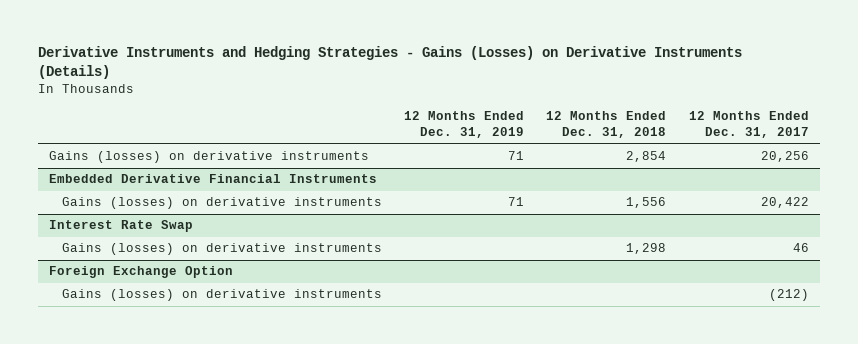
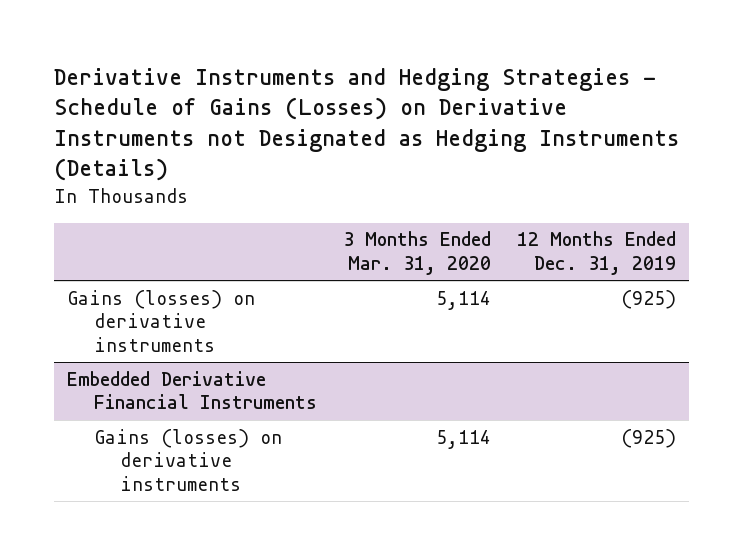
- Derivative Instruments and Hedging Strategies - Gains (Losses) on Derivative Instruments (Details)
+ Derivative Instruments and Hedging Strategies - Schedule of Gains (Losses) on Derivative Instruments not Designated as Hedging Instruments (Details)
- | 12 Months Ended Dec. 31, 2019 | 12 Months Ended Dec. 31, 2018 | 12 Months Ended Dec. 31, 2017
+ | 3 Months Ended Mar. 31, 2020 | 12 Months Ended Dec. 31, 2019
- Gains (losses) on derivative instruments | 71 | 2,854 | 20,256
+ Gains (losses) on derivative instruments | 5,114 | (925)
@ Embedded Derivative Financial Instruments
- Gains (losses) on derivative instruments | 71 | 1,556 | 20,422
- Interest Rate Swap
- Gains (losses) on derivative instruments | | 1,298 | 46
- Foreign Exchange Option
- Gains (losses) on derivative instruments | | | (212)
@ Embedded Derivative Financial Instruments
+ Gains (losses) on derivative instruments | 5,114 | (925)

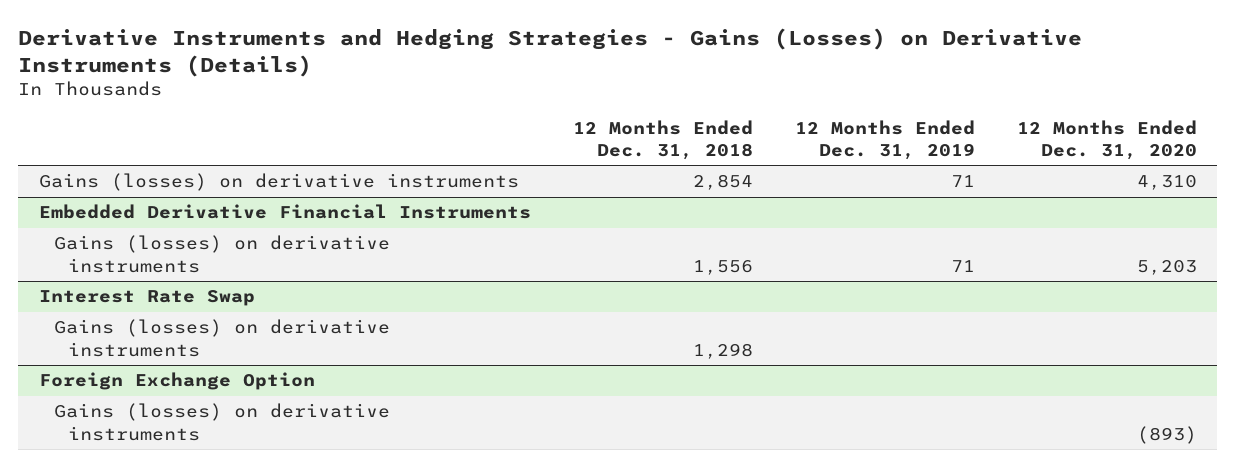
- Derivative Instruments and Hedging Strategies - Schedule of Gains (Losses) on Derivative Instruments not Designated as Hedging Instruments (Details)
+ Derivative Instruments and Hedging Strategies - Gains (Losses) on Derivative Instruments (Details)
- | 3 Months Ended Mar. 31, 2020 | 12 Months Ended Dec. 31, 2019
+ | 12 Months Ended Dec. 31, 2018 | 12 Months Ended Dec. 31, 2019 | 12 Months Ended Dec. 31, 2020
- Gains (losses) on derivative instruments | 5,114 | (925)
+ Gains (losses) on derivative instruments | 2,854 | 71 | 4,310
@ Embedded Derivative Financial Instruments
- Gains (losses) on derivative instruments | 5,114 | (925)
+ Gains (losses) on derivative instruments | 1,556 | 71 | 5,203
+ Interest Rate Swap
+ Gains (losses) on derivative instruments | 1,298 | |
+ Foreign Exchange Option
+ Gains (losses) on derivative instruments | | | (893)

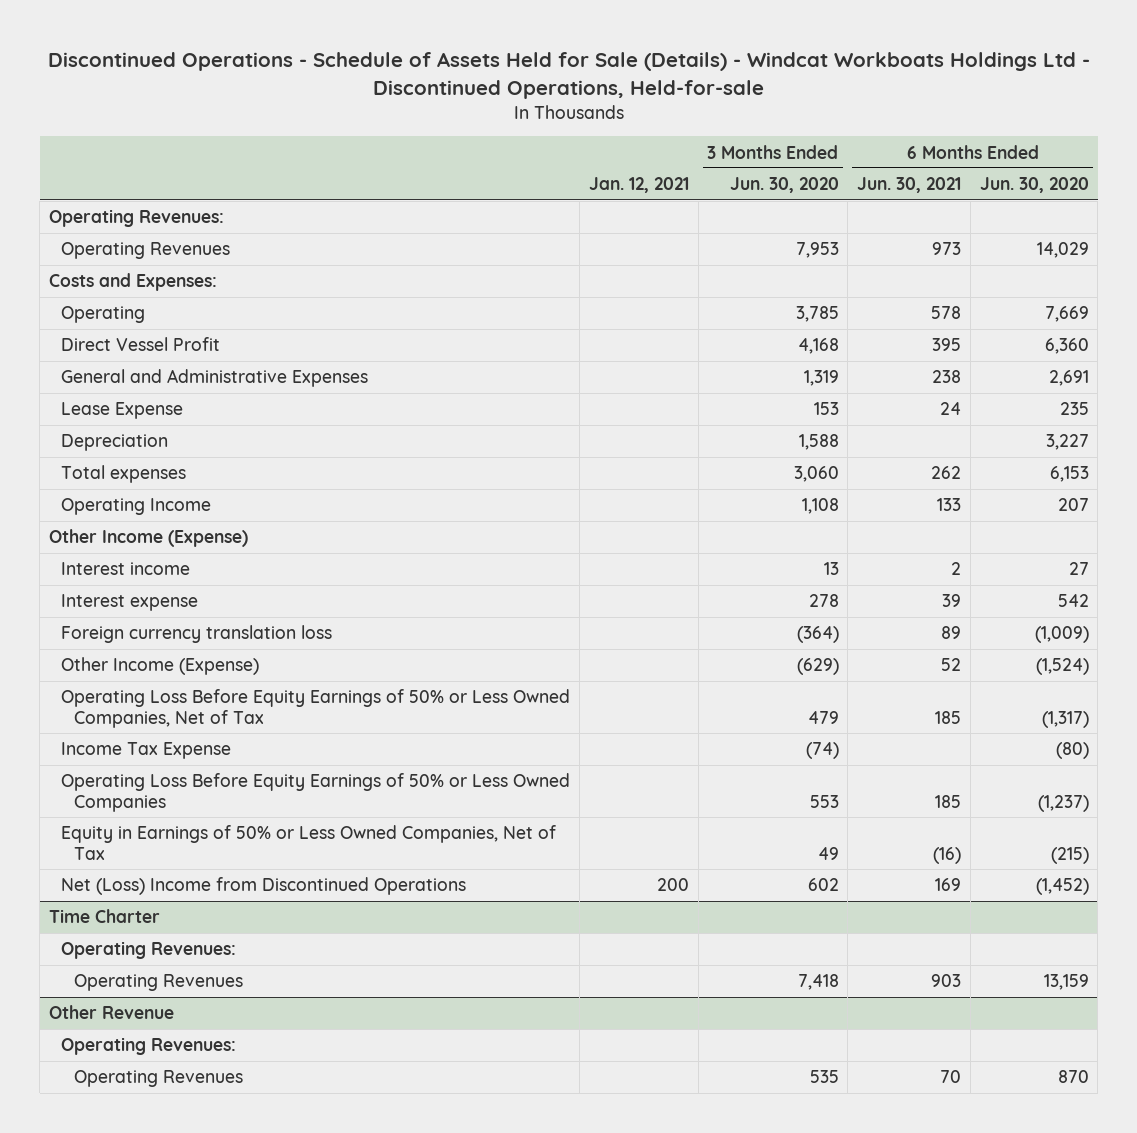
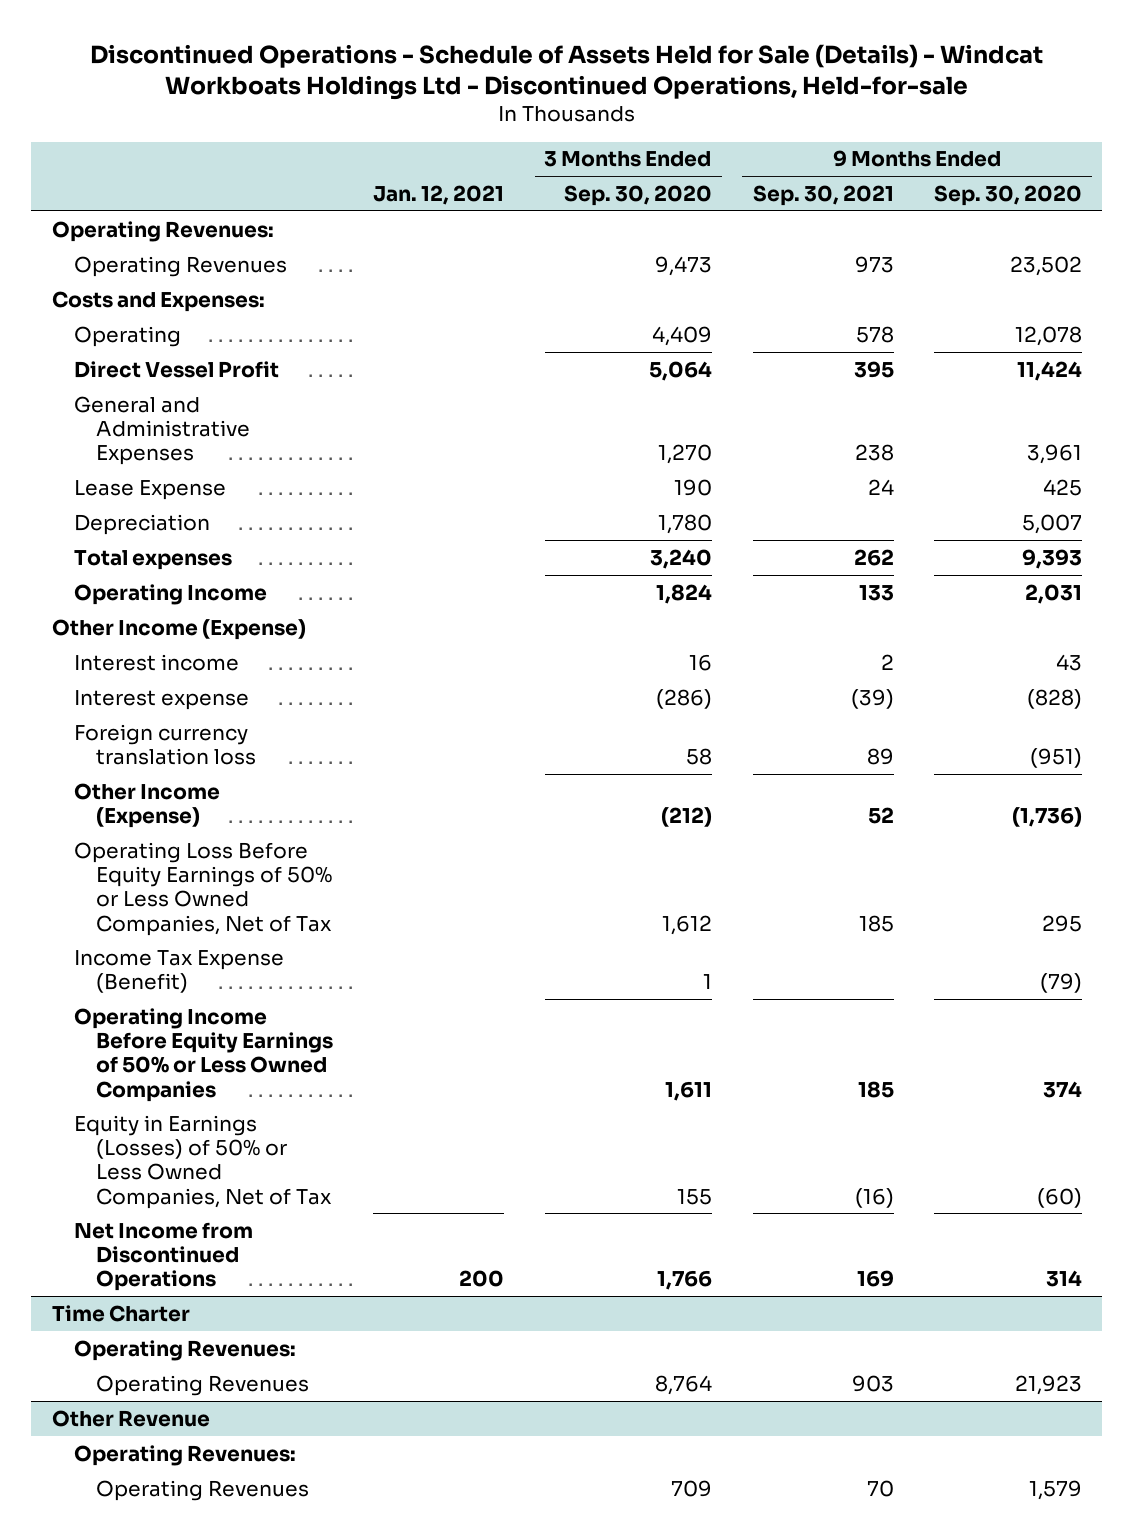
- | Jan. 12, 2021 | 3 Months Ended Jun. 30, 2020 | 6 Months Ended Jun. 30, 2021 | 6 Months Ended Jun. 30, 2020
+ | Jan. 12, 2021 | 3 Months Ended Sep. 30, 2020 | 9 Months Ended Sep. 30, 2021 | 9 Months Ended Sep. 30, 2020
- Income Tax Expense | | (74) | | (80)
- Operating Loss Before Equity Earnings of 50% or Less Owned Companies | | 553 | 185 | (1,237)
- Equity in Earnings of 50% or Less Owned Companies, Net of Tax | | 49 | (16) | (215)
- Net (Loss) Income from Discontinued Operations | 200 | 602 | 169 | (1,452)
+ Income Tax Expense (Benefit) | | 1 | | (79)
+ Operating Income Before Equity Earnings of 50% or Less Owned Companies | | 1,611 | 185 | 374
+ Equity in Earnings (Losses) of 50% or Less Owned Companies, Net of Tax | | 155 | (16) | (60)
+ Net Income from Discontinued Operations | 200 | 1,766 | 169 | 314

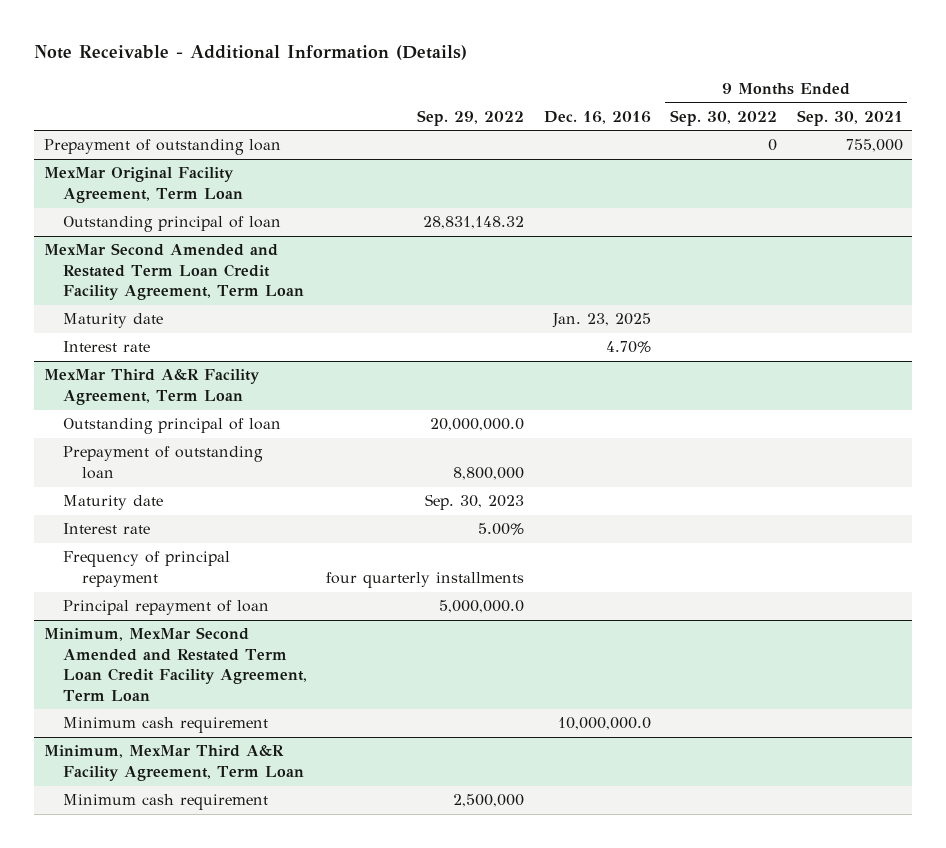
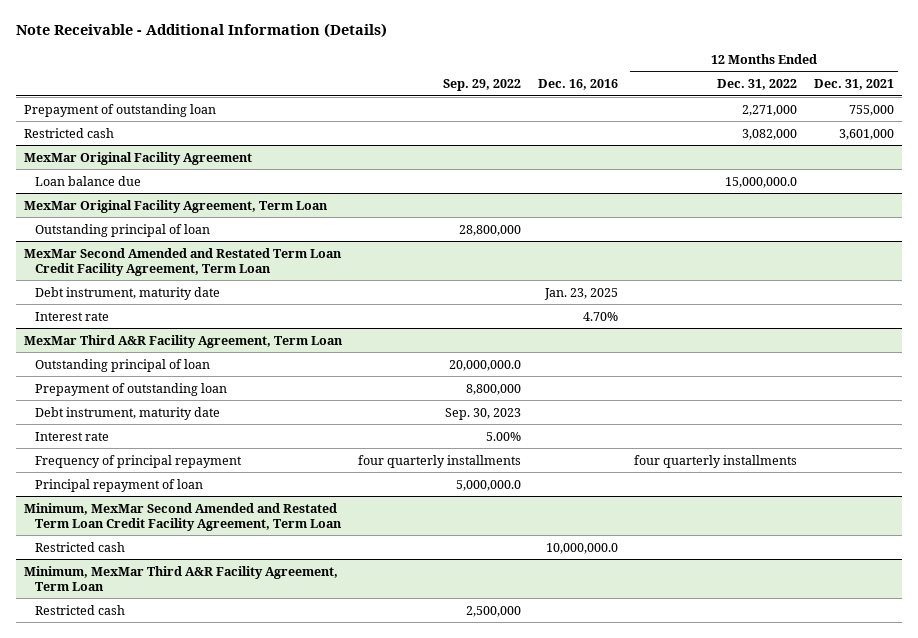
- | Sep. 29, 2022 | Dec. 16, 2016 | 9 Months Ended Sep. 30, 2022 | 9 Months Ended Sep. 30, 2021
+ | Sep. 29, 2022 | Dec. 16, 2016 | 12 Months Ended Dec. 31, 2022 | 12 Months Ended Dec. 31, 2021
+ Restricted cash | | | 3,082,000 | 3,601,000
+ MexMar Original Facility Agreement
+ Loan balance due | | | 15,000,000.0 |
@ MexMar Original Facility Agreement, Term Loan
- Outstanding principal of loan | 28,831,148.32 | | |
+ Outstanding principal of loan | 28,800,000 | | |
@ MexMar Second Amended and Restated Term Loan Credit Facility Agreement, Term Loan
- Maturity date | | Jan. 23, 2025 | |
+ Debt instrument, maturity date | | Jan. 23, 2025 | |
@ MexMar Third A&R Facility Agreement, Term Loan
- Maturity date | Sep. 30, 2023 | | |
+ Debt instrument, maturity date | Sep. 30, 2023 | | |
@ Minimum, MexMar Second Amended and Restated Term Loan Credit Facility Agreement, Term Loan
- Minimum cash requirement | | 10,000,000.0 | |
+ Restricted cash | | 10,000,000.0 | |
@ Minimum, MexMar Third A&R Facility Agreement, Term Loan
- Minimum cash requirement | 2,500,000 | | |
+ Restricted cash | 2,500,000 | | |

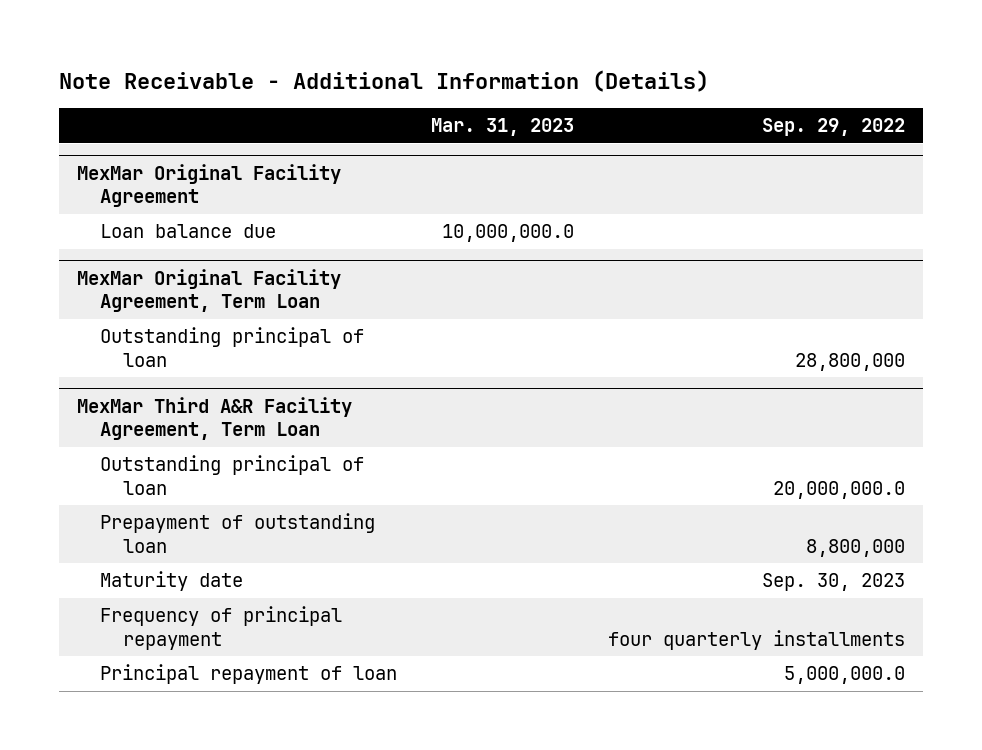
- | Sep. 29, 2022 | Dec. 16, 2016 | 12 Months Ended Dec. 31, 2022 | 12 Months Ended Dec. 31, 2021
+ | Mar. 31, 2023 | Sep. 29, 2022
- Prepayment of outstanding loan | | | 2,271,000 | 755,000
- Restricted cash | | | 3,082,000 | 3,601,000
- MexMar Second Amended and Restated Term Loan Credit Facility Agreement, Term Loan
- Debt instrument, maturity date | | Jan. 23, 2025 | |
- Interest rate | | 4.70% | |
@ MexMar Third A&R Facility Agreement, Term Loan
- Debt instrument, maturity date | Sep. 30, 2023 | | |
- Interest rate | 5.00% | | |
+ Maturity date | | Sep. 30, 2023
- Minimum, MexMar Second Amended and Restated Term Loan Credit Facility Agreement, Term Loan
- Restricted cash | | 10,000,000.0 | |
- Minimum, MexMar Third A&R Facility Agreement, Term Loan
- Restricted cash | 2,500,000 | | |

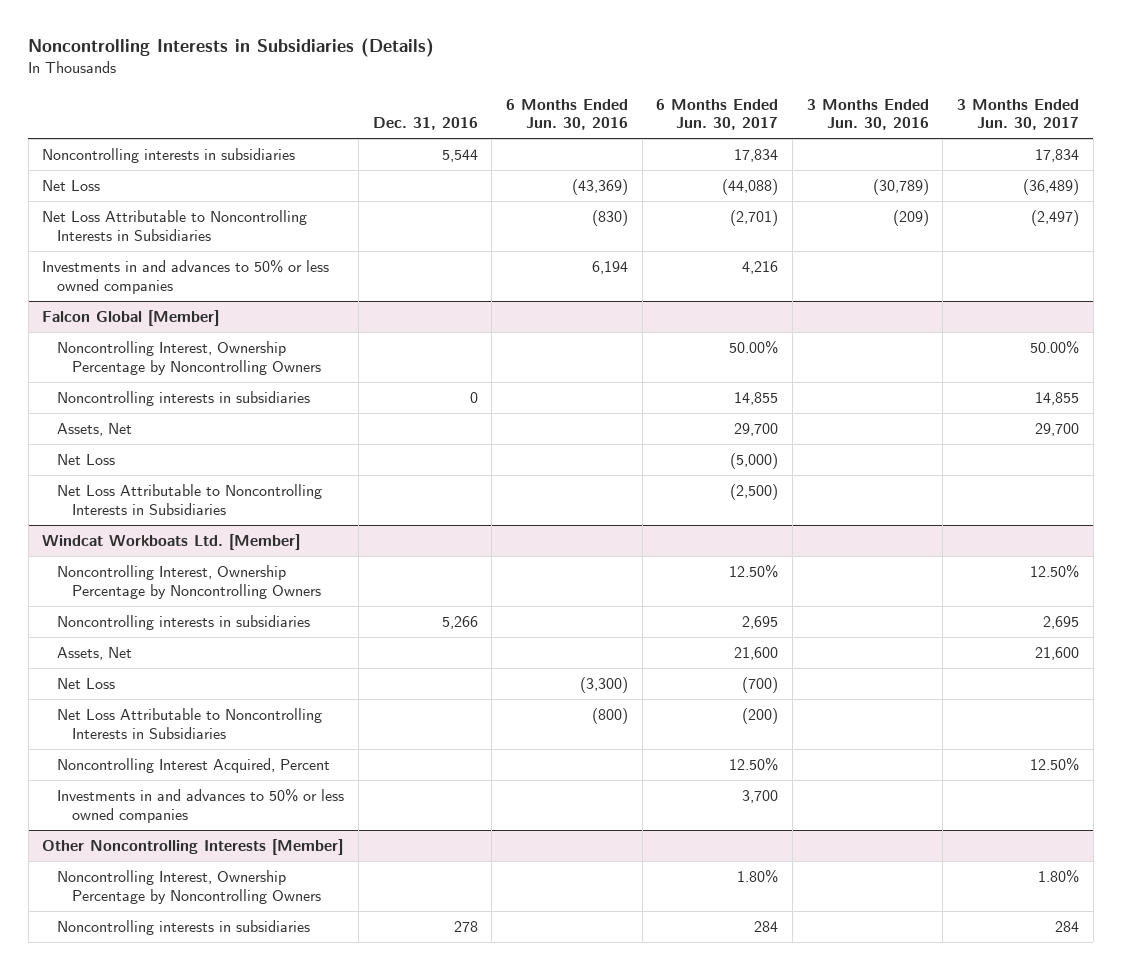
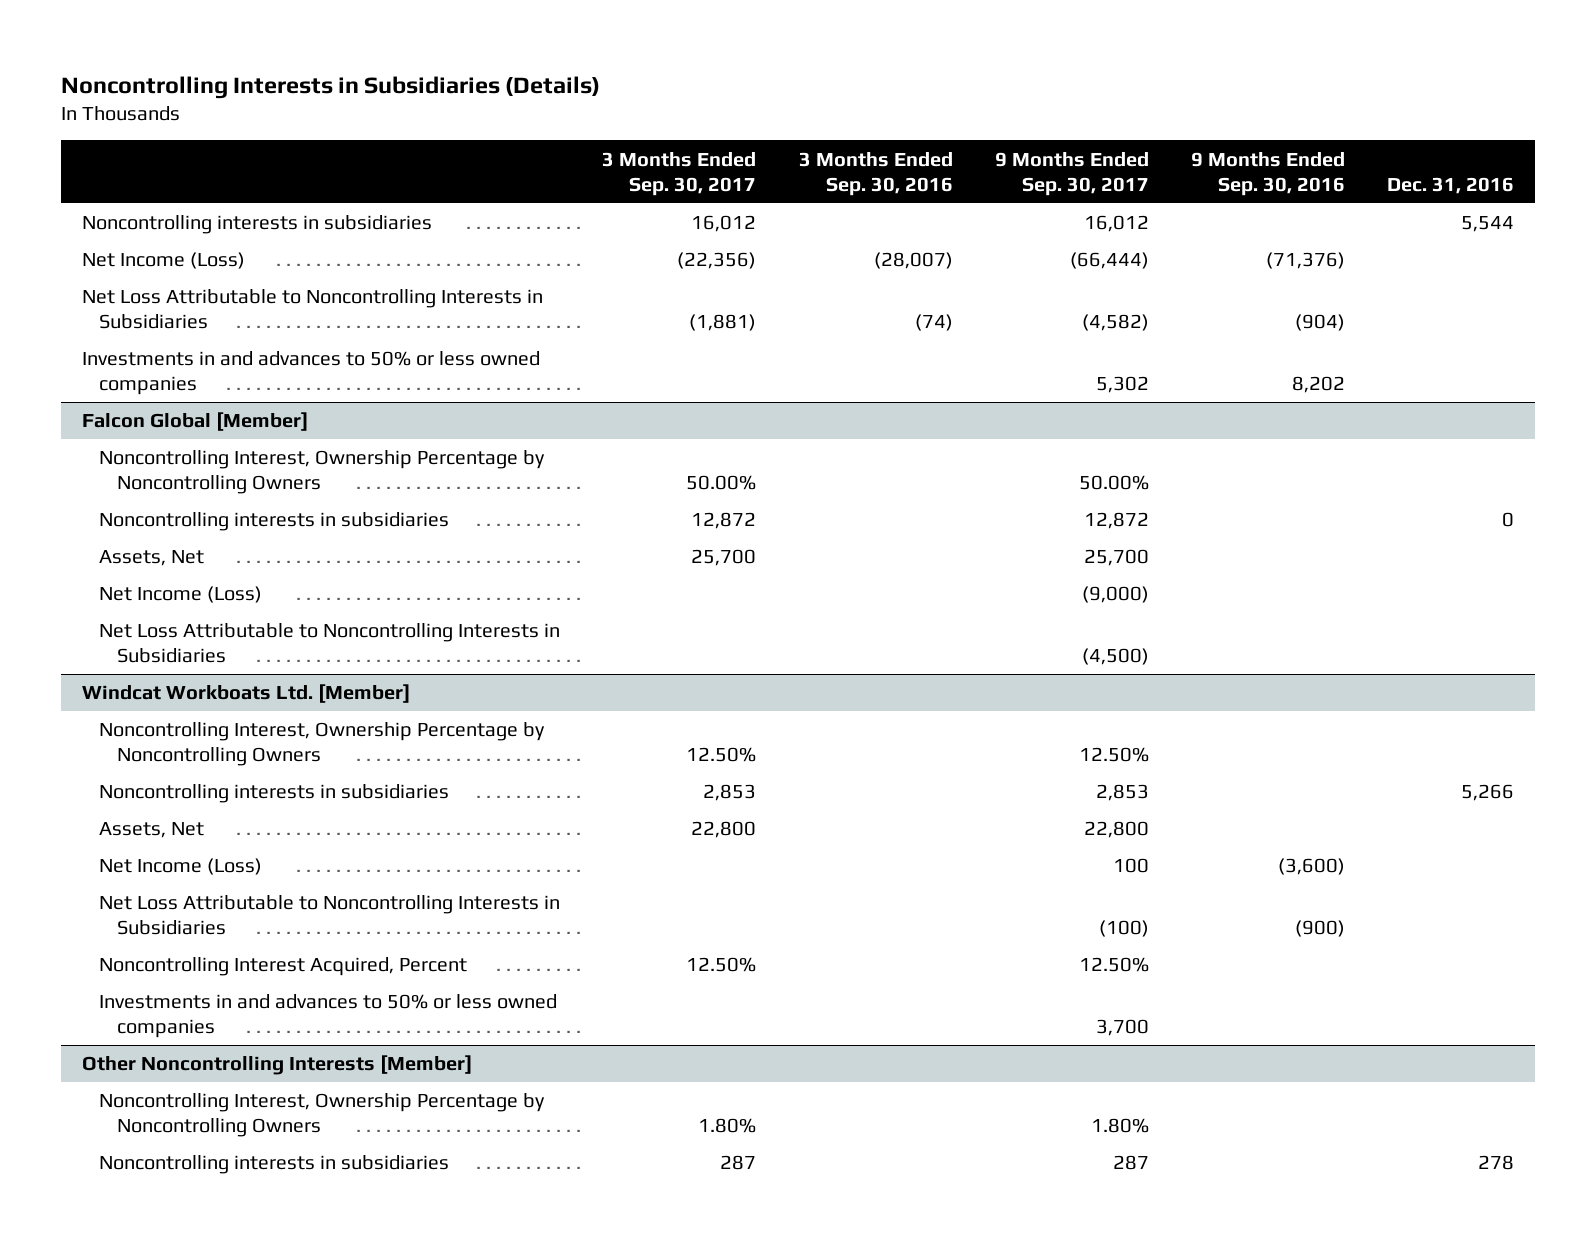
- | Dec. 31, 2016 | 6 Months Ended Jun. 30, 2016 | 6 Months Ended Jun. 30, 2017 | 3 Months Ended Jun. 30, 2016 | 3 Months Ended Jun. 30, 2017
+ | 3 Months Ended Sep. 30, 2017 | 3 Months Ended Sep. 30, 2016 | 9 Months Ended Sep. 30, 2017 | 9 Months Ended Sep. 30, 2016 | Dec. 31, 2016
- Net Loss | | (43,369) | (44,088) | (30,789) | (36,489)
+ Net Income (Loss) | (22,356) | (28,007) | (66,444) | (71,376) |
@ Falcon Global [Member]
- Net Loss | | | (5,000) | |
+ Net Income (Loss) | | | (9,000) | |
@ Windcat Workboats Ltd. [Member]
- Net Loss | | (3,300) | (700) | |
+ Net Income (Loss) | | | 100 | (3,600) |

